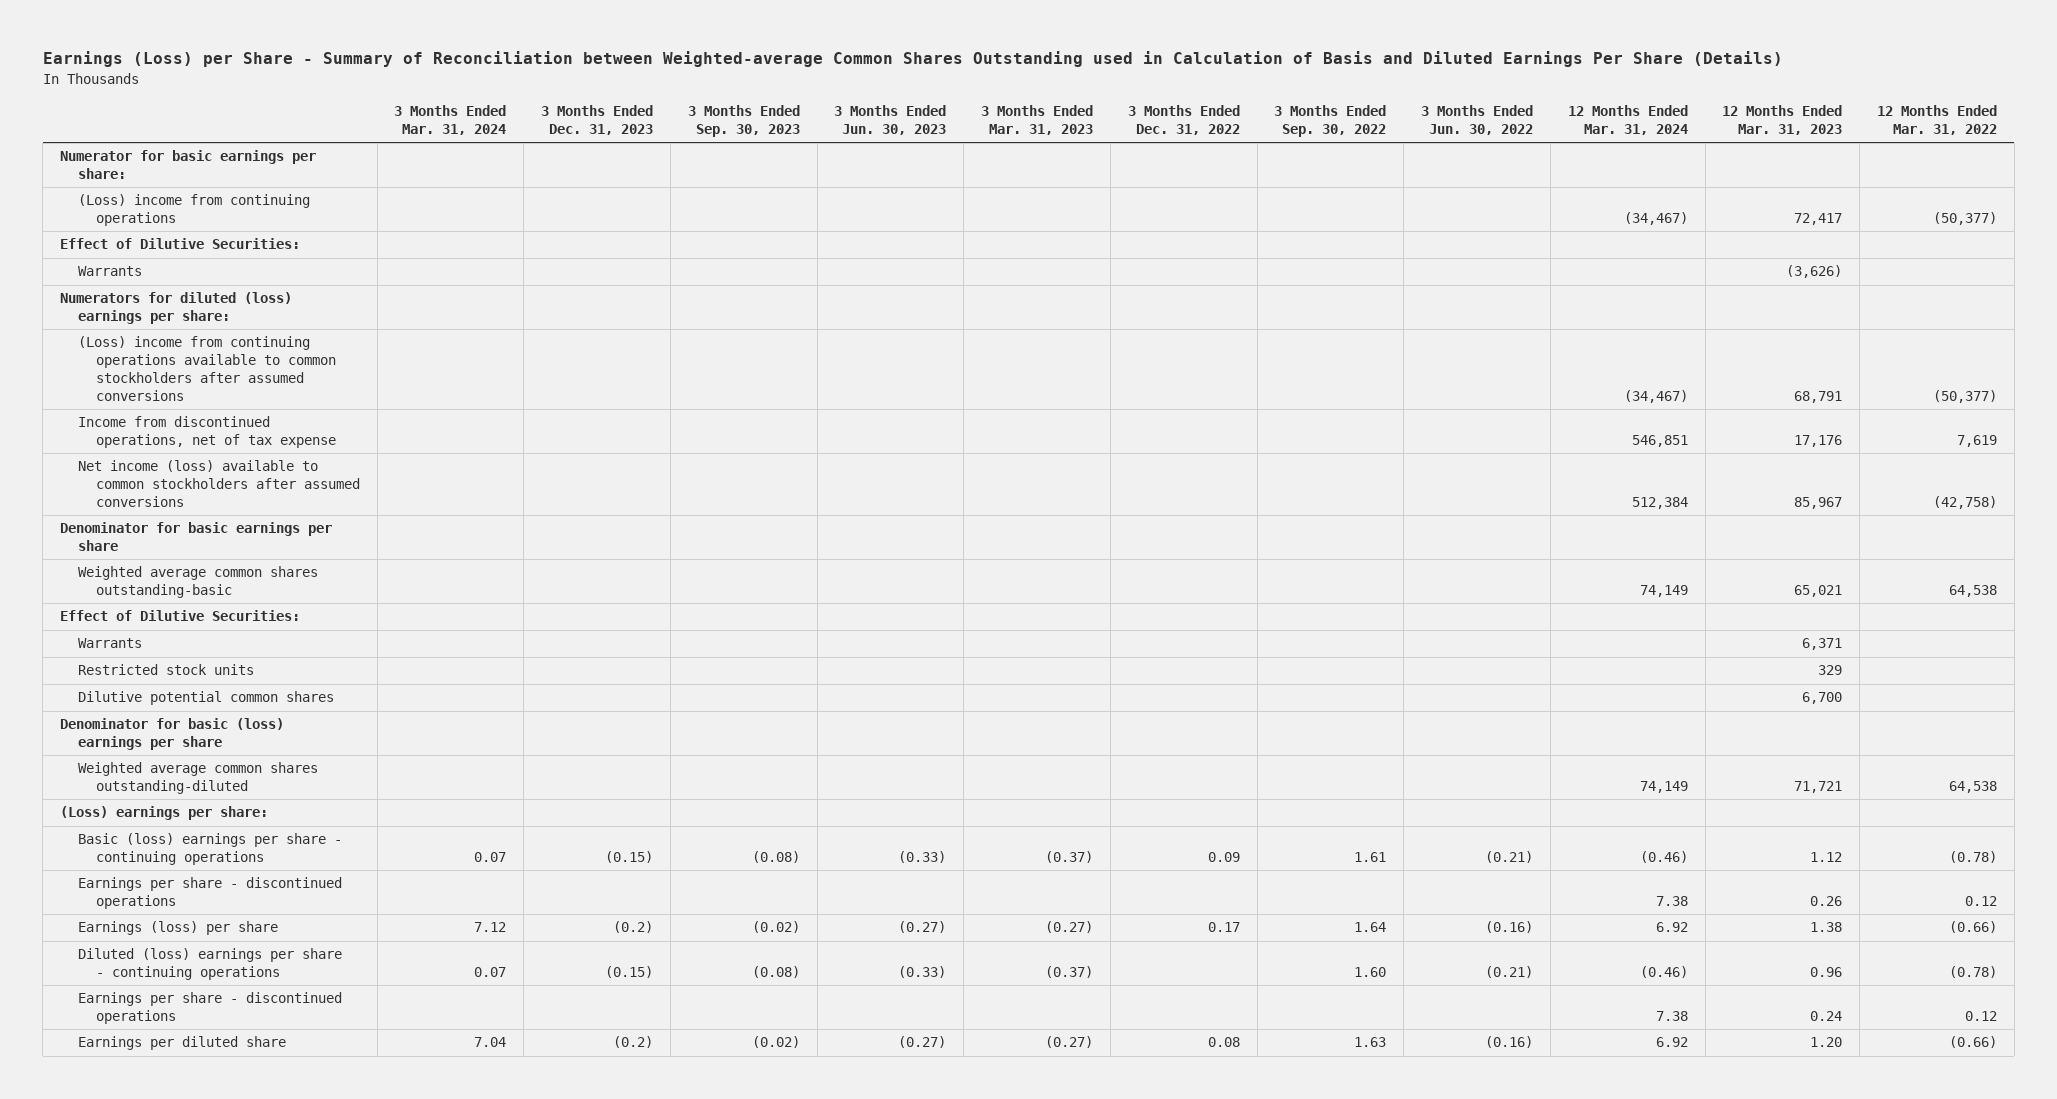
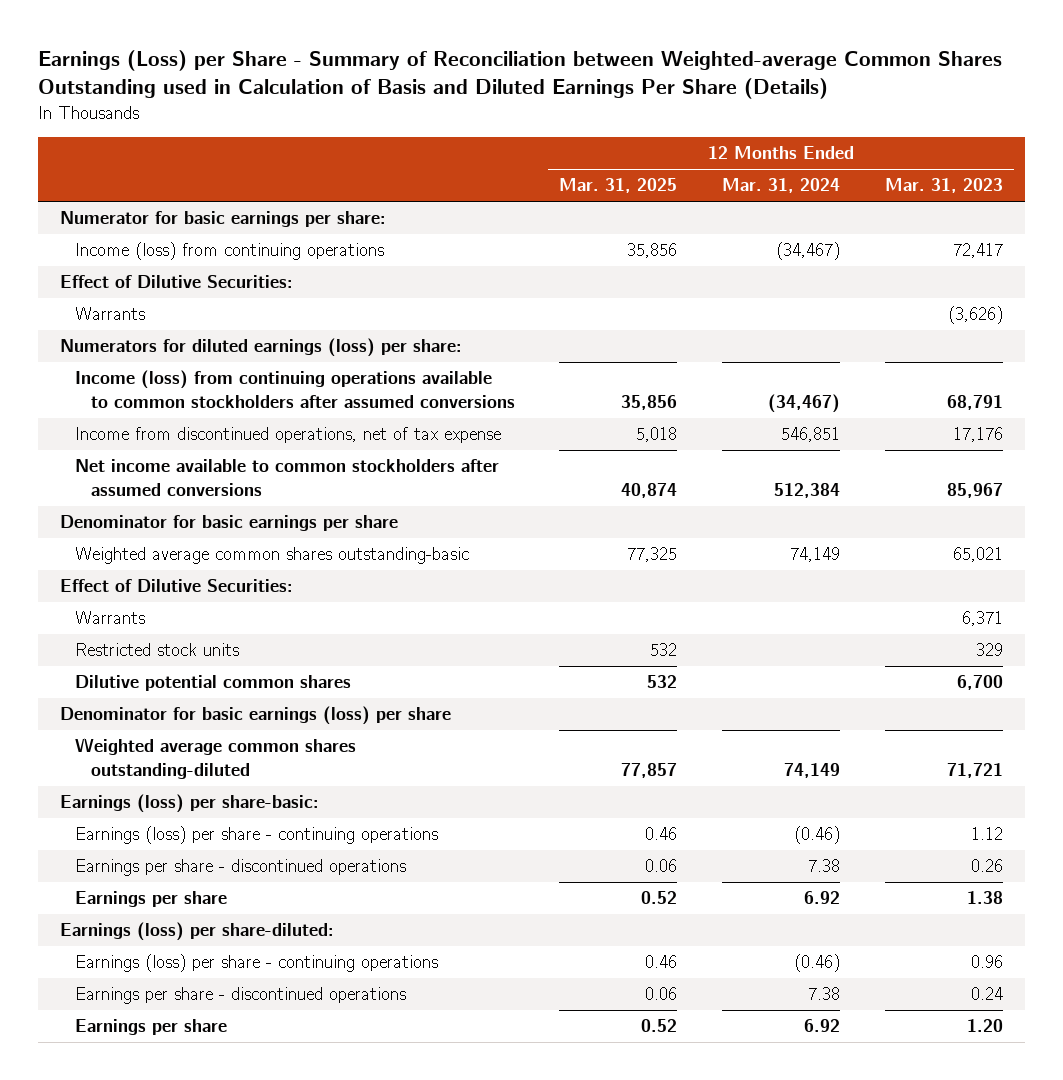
- | 3 Months Ended Mar. 31, 2024 | 3 Months Ended Dec. 31, 2023 | 3 Months Ended Sep. 30, 2023 | 3 Months Ended Jun. 30, 2023 | 3 Months Ended Mar. 31, 2023 | 3 Months Ended Dec. 31, 2022 | 3 Months Ended Sep. 30, 2022 | 3 Months Ended Jun. 30, 2022 | 12 Months Ended Mar. 31, 2024 | 12 Months Ended Mar. 31, 2023 | 12 Months Ended Mar. 31, 2022
+ | 12 Months Ended Mar. 31, 2025 | 12 Months Ended Mar. 31, 2024 | 12 Months Ended Mar. 31, 2023
- (Loss) income from continuing operations | | | | | | | | | (34,467) | 72,417 | (50,377)
+ Income (loss) from continuing operations | 35,856 | (34,467) | 72,417
- Numerators for diluted (loss) earnings per share:
- (Loss) income from continuing operations available to common stockholders after assumed conversions | | | | | | | | | (34,467) | 68,791 | (50,377)
+ Numerators for diluted earnings (loss) per share:
+ Income (loss) from continuing operations available to common stockholders after assumed conversions | 35,856 | (34,467) | 68,791
- Net income (loss) available to common stockholders after assumed conversions | | | | | | | | | 512,384 | 85,967 | (42,758)
+ Net income available to common stockholders after assumed conversions | 40,874 | 512,384 | 85,967
- Denominator for basic (loss) earnings per share
+ Denominator for basic earnings (loss) per share
- (Loss) earnings per share:
- Basic (loss) earnings per share - continuing operations | 0.07 | (0.15) | (0.08) | (0.33) | (0.37) | 0.09 | 1.61 | (0.21) | (0.46) | 1.12 | (0.78)
+ Earnings (loss) per share-basic:
+ Earnings (loss) per share - continuing operations | 0.46 | (0.46) | 1.12
- Earnings (loss) per share | 7.12 | (0.2) | (0.02) | (0.27) | (0.27) | 0.17 | 1.64 | (0.16) | 6.92 | 1.38 | (0.66)
- Diluted (loss) earnings per share - continuing operations | 0.07 | (0.15) | (0.08) | (0.33) | (0.37) | | 1.60 | (0.21) | (0.46) | 0.96 | (0.78)
+ Earnings per share | 0.52 | 6.92 | 1.38
+ Earnings (loss) per share-diluted:
+ Earnings (loss) per share - continuing operations | 0.46 | (0.46) | 0.96
- Earnings per diluted share | 7.04 | (0.2) | (0.02) | (0.27) | (0.27) | 0.08 | 1.63 | (0.16) | 6.92 | 1.20 | (0.66)
+ Earnings per share | 0.52 | 6.92 | 1.20

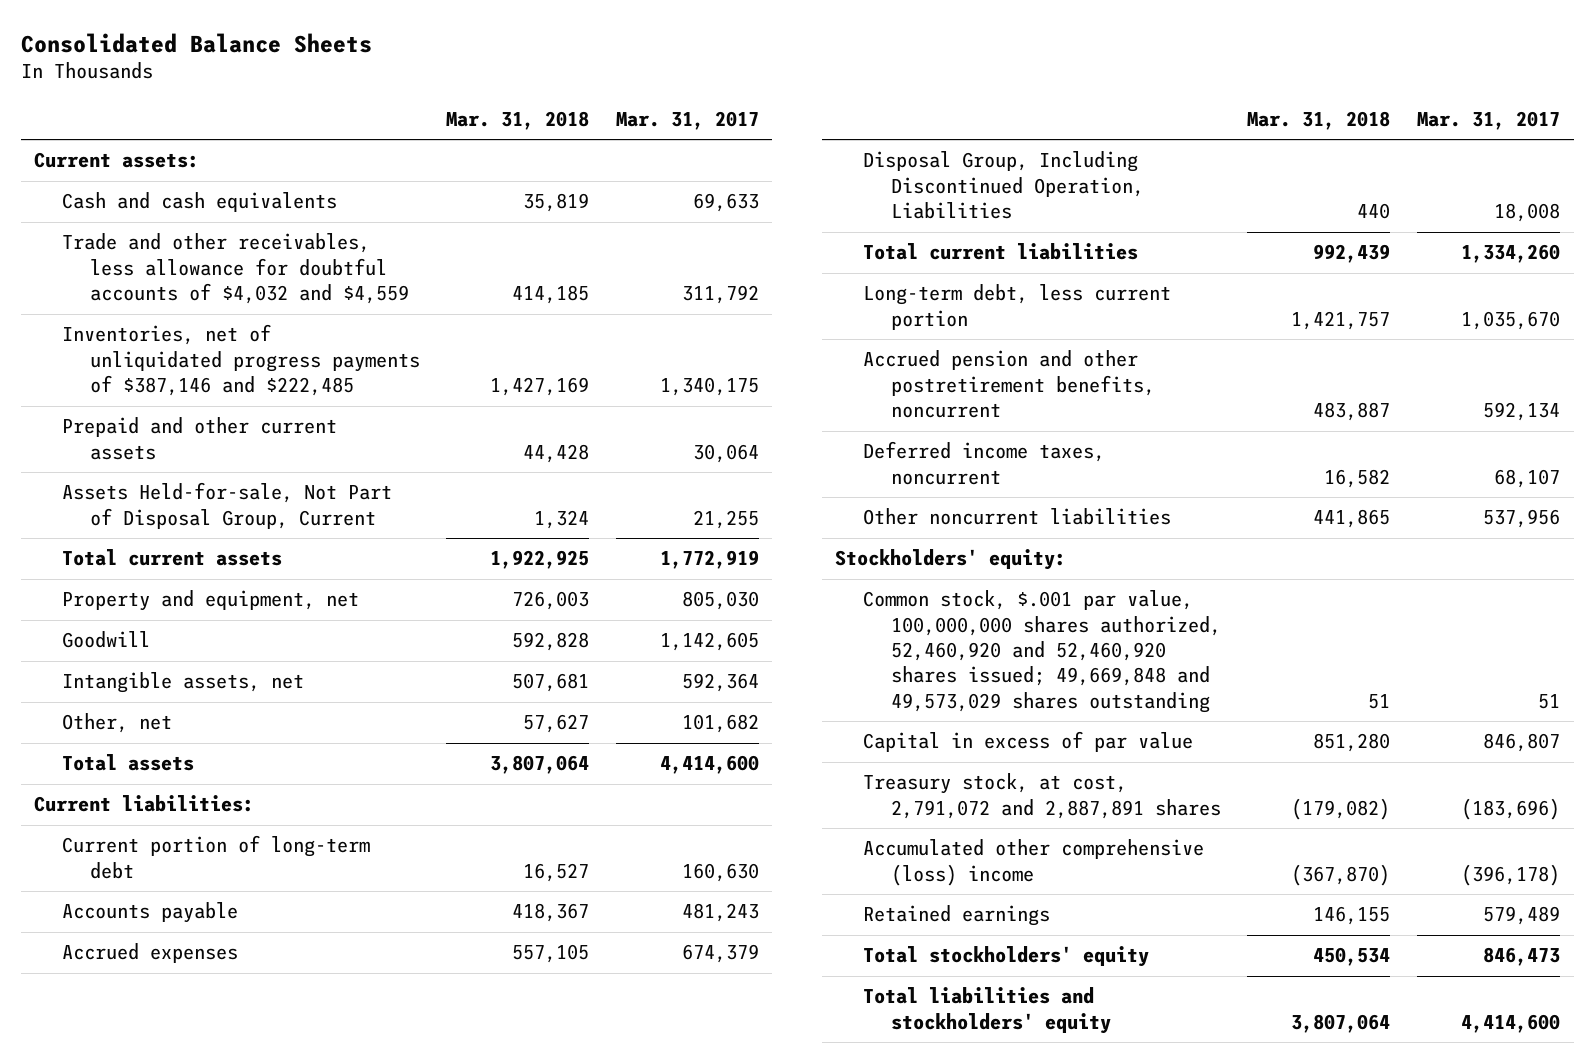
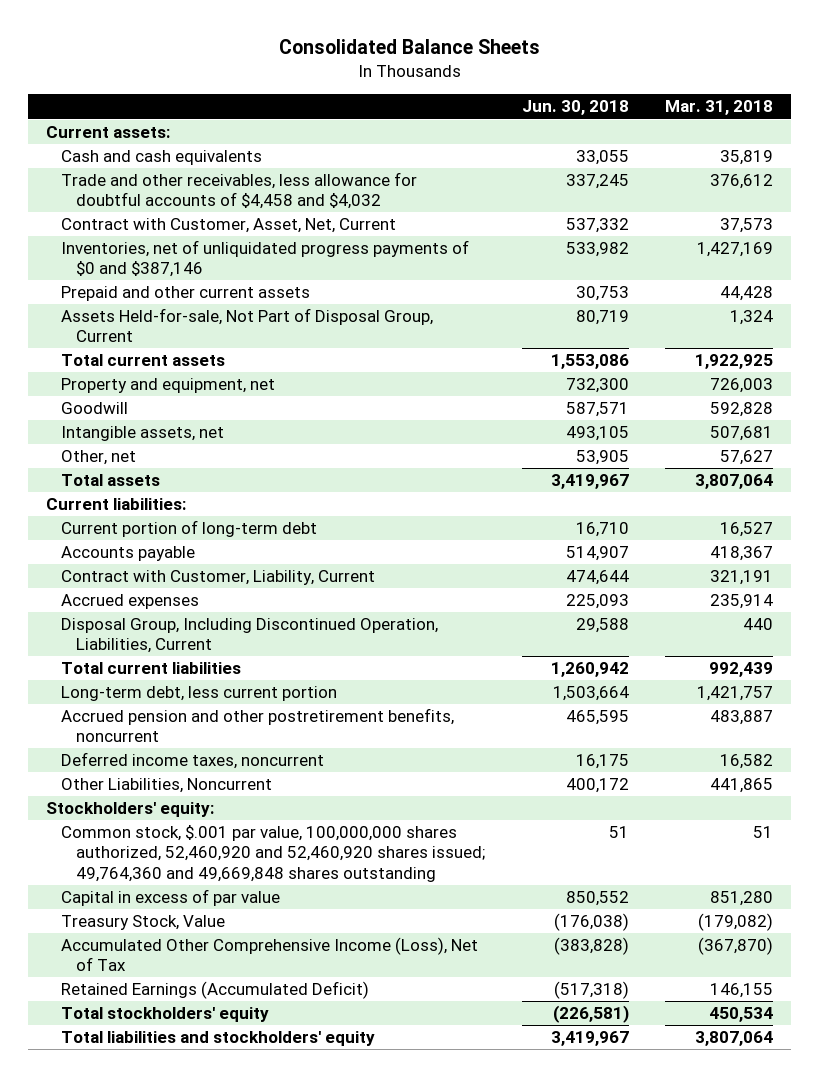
- | Mar. 31, 2018 | Mar. 31, 2017
+ | Jun. 30, 2018 | Mar. 31, 2018
- Trade and other receivables, less allowance for doubtful accounts of $4,032 and $4,559 | 414,185 | 311,792
- Inventories, net of unliquidated progress payments of $387,146 and $222,485 | 1,427,169 | 1,340,175
+ Trade and other receivables, less allowance for doubtful accounts of $4,458 and $4,032 | 337,245 | 376,612
+ Contract with Customer, Asset, Net, Current | 537,332 | 37,573
+ Inventories, net of unliquidated progress payments of $0 and $387,146 | 533,982 | 1,427,169
- Accrued expenses | 557,105 | 674,379
- Disposal Group, Including Discontinued Operation, Liabilities | 440 | 18,008
+ Contract with Customer, Liability, Current | 474,644 | 321,191
+ Accrued expenses | 225,093 | 235,914
+ Disposal Group, Including Discontinued Operation, Liabilities, Current | 29,588 | 440
- Other noncurrent liabilities | 441,865 | 537,956
+ Other Liabilities, Noncurrent | 400,172 | 441,865
- Common stock, $.001 par value, 100,000,000 shares authorized, 52,460,920 and 52,460,920 shares issued; 49,669,848 and 49,573,029 shares outstanding | 51 | 51
+ Common stock, $.001 par value, 100,000,000 shares authorized, 52,460,920 and 52,460,920 shares issued; 49,764,360 and 49,669,848 shares outstanding | 51 | 51
- Treasury stock, at cost, 2,791,072 and 2,887,891 shares | (179,082) | (183,696)
- Accumulated other comprehensive (loss) income | (367,870) | (396,178)
- Retained earnings | 146,155 | 579,489
+ Treasury Stock, Value | (176,038) | (179,082)
+ Accumulated Other Comprehensive Income (Loss), Net of Tax | (383,828) | (367,870)
+ Retained Earnings (Accumulated Deficit) | (517,318) | 146,155

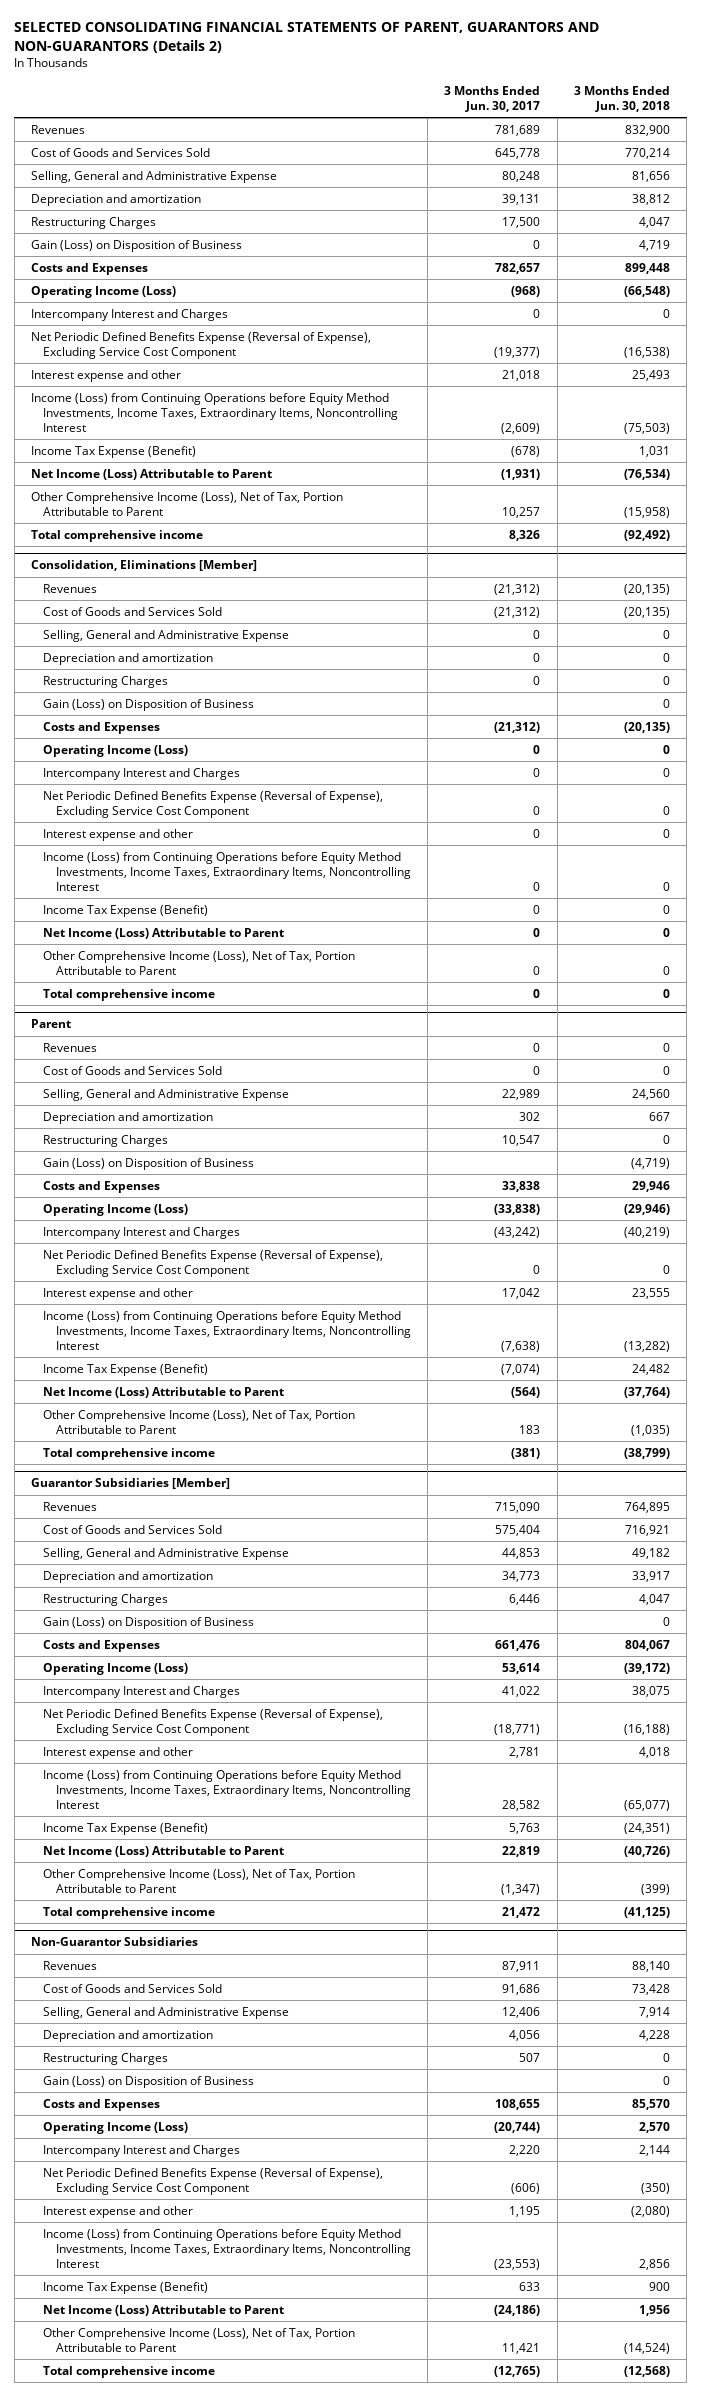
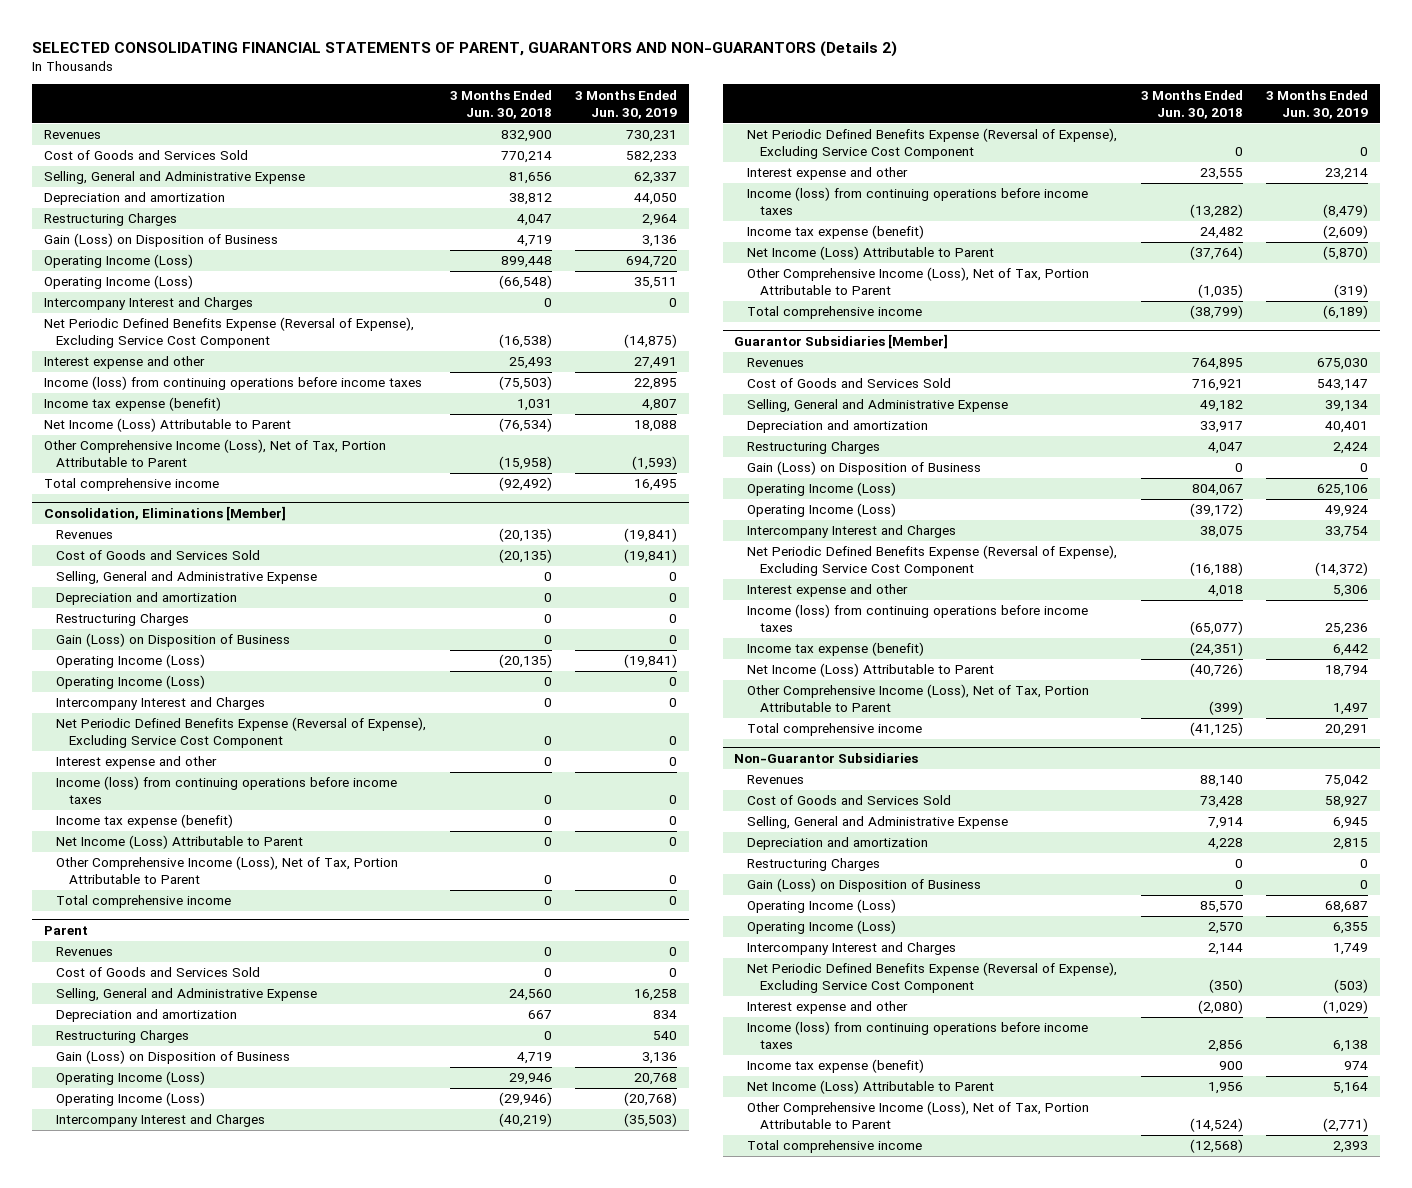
- | 3 Months Ended Jun. 30, 2017 | 3 Months Ended Jun. 30, 2018
+ | 3 Months Ended Jun. 30, 2018 | 3 Months Ended Jun. 30, 2019
- Costs and Expenses | 782,657 | 899,448
+ Operating Income (Loss) | 899,448 | 694,720
- Income (Loss) from Continuing Operations before Equity Method Investments, Income Taxes, Extraordinary Items, Noncontrolling Interest | (2,609) | (75,503)
- Income Tax Expense (Benefit) | (678) | 1,031
+ Income (loss) from continuing operations before income taxes | (75,503) | 22,895
+ Income tax expense (benefit) | 1,031 | 4,807
@ Consolidation, Eliminations [Member]
- Costs and Expenses | (21,312) | (20,135)
+ Operating Income (Loss) | (20,135) | (19,841)
- Income (Loss) from Continuing Operations before Equity Method Investments, Income Taxes, Extraordinary Items, Noncontrolling Interest | 0 | 0
- Income Tax Expense (Benefit) | 0 | 0
+ Income (loss) from continuing operations before income taxes | 0 | 0
+ Income tax expense (benefit) | 0 | 0
@ Parent
- Gain (Loss) on Disposition of Business | | (4,719)
- Costs and Expenses | 33,838 | 29,946
+ Gain (Loss) on Disposition of Business | 4,719 | 3,136
+ Operating Income (Loss) | 29,946 | 20,768
- Income (Loss) from Continuing Operations before Equity Method Investments, Income Taxes, Extraordinary Items, Noncontrolling Interest | (7,638) | (13,282)
- Income Tax Expense (Benefit) | (7,074) | 24,482
+ Income (loss) from continuing operations before income taxes | (13,282) | (8,479)
+ Income tax expense (benefit) | 24,482 | (2,609)
@ Guarantor Subsidiaries [Member]
- Costs and Expenses | 661,476 | 804,067
+ Operating Income (Loss) | 804,067 | 625,106
- Income (Loss) from Continuing Operations before Equity Method Investments, Income Taxes, Extraordinary Items, Noncontrolling Interest | 28,582 | (65,077)
- Income Tax Expense (Benefit) | 5,763 | (24,351)
+ Income (loss) from continuing operations before income taxes | (65,077) | 25,236
+ Income tax expense (benefit) | (24,351) | 6,442
@ Non-Guarantor Subsidiaries
- Costs and Expenses | 108,655 | 85,570
+ Operating Income (Loss) | 85,570 | 68,687
- Income (Loss) from Continuing Operations before Equity Method Investments, Income Taxes, Extraordinary Items, Noncontrolling Interest | (23,553) | 2,856
- Income Tax Expense (Benefit) | 633 | 900
+ Income (loss) from continuing operations before income taxes | 2,856 | 6,138
+ Income tax expense (benefit) | 900 | 974

